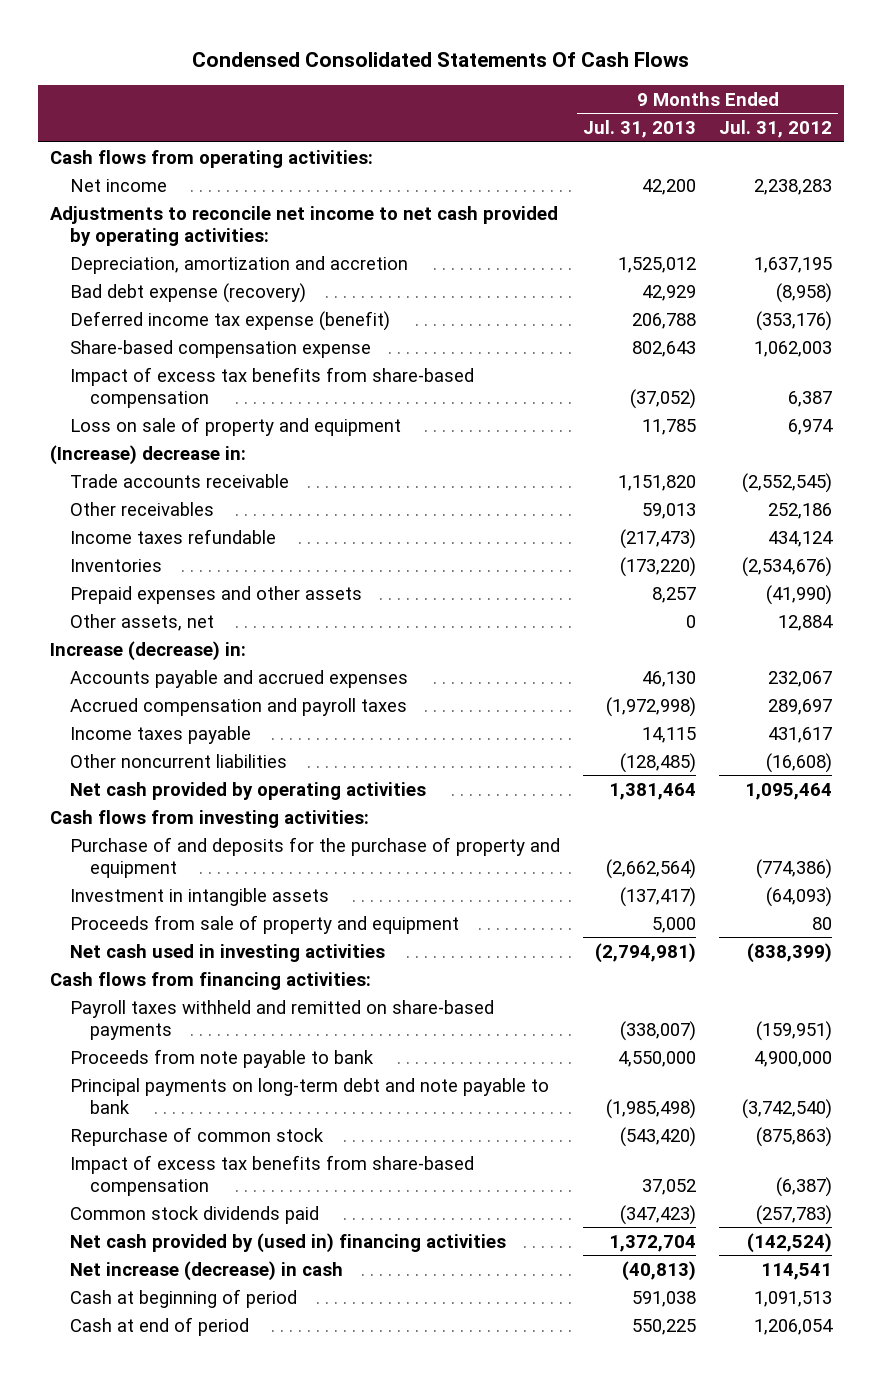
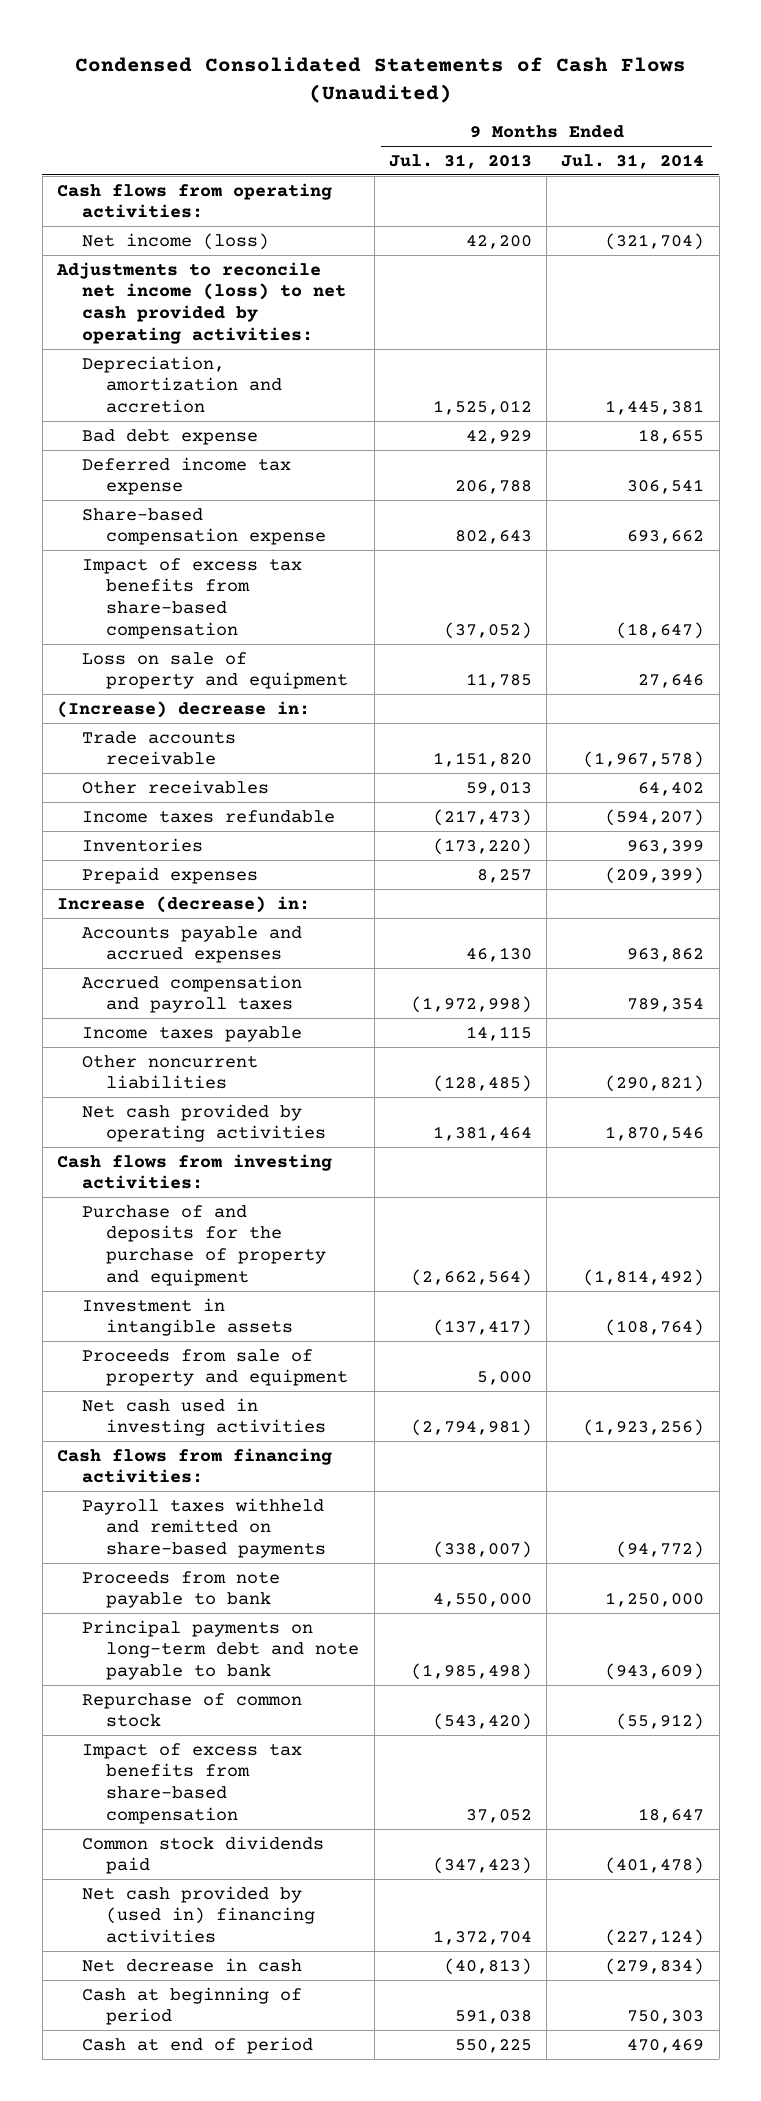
- Condensed Consolidated Statements Of Cash Flows
+ Condensed Consolidated Statements of Cash Flows (Unaudited)
- | 9 Months Ended Jul. 31, 2013 | 9 Months Ended Jul. 31, 2012
+ | 9 Months Ended Jul. 31, 2013 | 9 Months Ended Jul. 31, 2014
- Net income | 42,200 | 2,238,283
- Adjustments to reconcile net income to net cash provided by operating activities:
+ Net income (loss) | 42,200 | (321,704)
+ Adjustments to reconcile net income (loss) to net cash provided by operating activities:
- Bad debt expense (recovery) | 42,929 | (8,958)
- Deferred income tax expense (benefit) | 206,788 | (353,176)
+ Bad debt expense | 42,929 | 18,655
+ Deferred income tax expense | 206,788 | 306,541
- Prepaid expenses and other assets | 8,257 | (41,990)
- Other assets, net | 0 | 12,884
+ Prepaid expenses | 8,257 | (209,399)
- Net increase (decrease) in cash | (40,813) | 114,541
+ Net decrease in cash | (40,813) | (279,834)

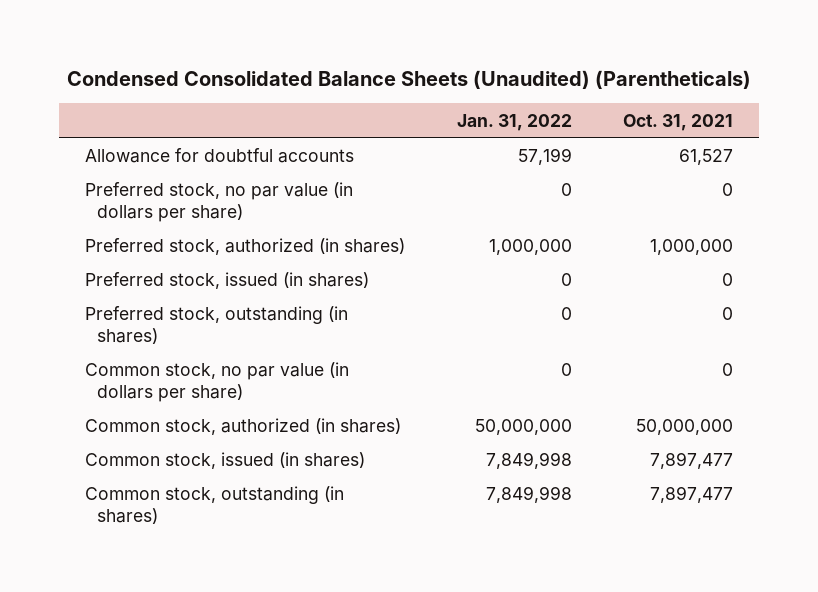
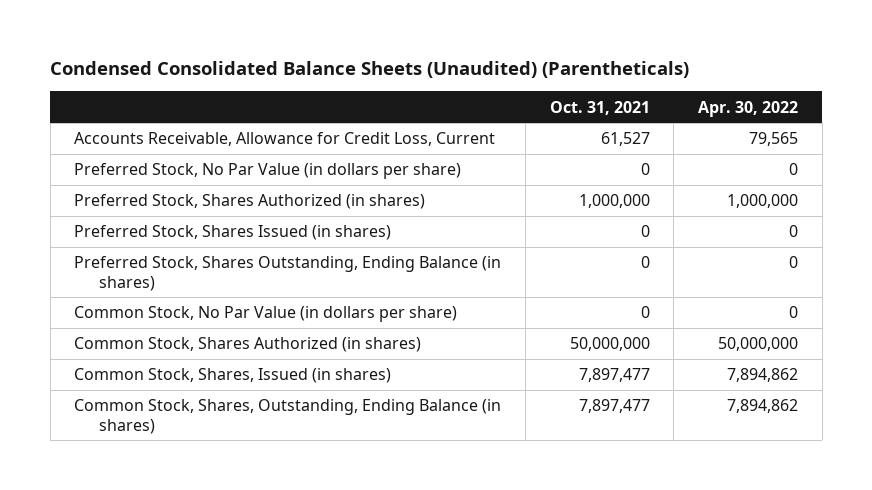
- | Jan. 31, 2022 | Oct. 31, 2021
+ | Oct. 31, 2021 | Apr. 30, 2022
- Allowance for doubtful accounts | 57,199 | 61,527
- Preferred stock, no par value (in dollars per share) | 0 | 0
- Preferred stock, authorized (in shares) | 1,000,000 | 1,000,000
- Preferred stock, issued (in shares) | 0 | 0
- Preferred stock, outstanding (in shares) | 0 | 0
- Common stock, no par value (in dollars per share) | 0 | 0
- Common stock, authorized (in shares) | 50,000,000 | 50,000,000
- Common stock, issued (in shares) | 7,849,998 | 7,897,477
- Common stock, outstanding (in shares) | 7,849,998 | 7,897,477
+ Accounts Receivable, Allowance for Credit Loss, Current | 61,527 | 79,565
+ Preferred Stock, No Par Value (in dollars per share) | 0 | 0
+ Preferred Stock, Shares Authorized (in shares) | 1,000,000 | 1,000,000
+ Preferred Stock, Shares Issued (in shares) | 0 | 0
+ Preferred Stock, Shares Outstanding, Ending Balance (in shares) | 0 | 0
+ Common Stock, No Par Value (in dollars per share) | 0 | 0
+ Common Stock, Shares Authorized (in shares) | 50,000,000 | 50,000,000
+ Common Stock, Shares, Issued (in shares) | 7,897,477 | 7,894,862
+ Common Stock, Shares, Outstanding, Ending Balance (in shares) | 7,897,477 | 7,894,862

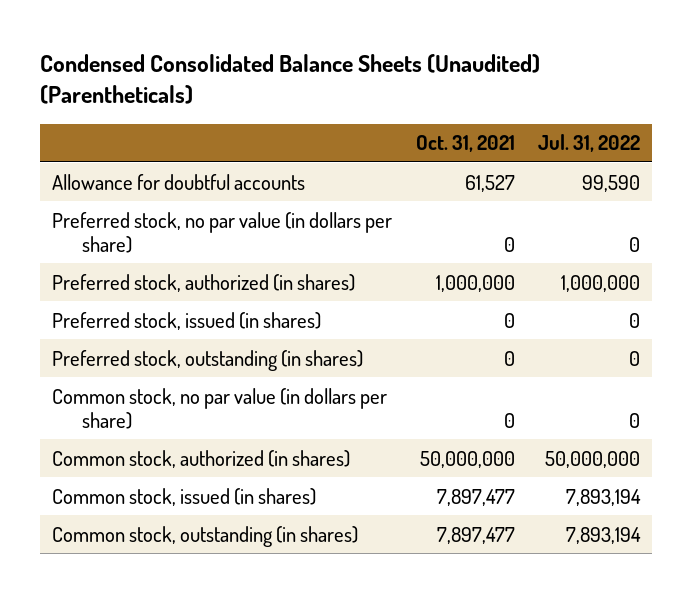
- | Oct. 31, 2021 | Apr. 30, 2022
+ | Oct. 31, 2021 | Jul. 31, 2022
- Accounts Receivable, Allowance for Credit Loss, Current | 61,527 | 79,565
- Preferred Stock, No Par Value (in dollars per share) | 0 | 0
- Preferred Stock, Shares Authorized (in shares) | 1,000,000 | 1,000,000
- Preferred Stock, Shares Issued (in shares) | 0 | 0
- Preferred Stock, Shares Outstanding, Ending Balance (in shares) | 0 | 0
- Common Stock, No Par Value (in dollars per share) | 0 | 0
- Common Stock, Shares Authorized (in shares) | 50,000,000 | 50,000,000
- Common Stock, Shares, Issued (in shares) | 7,897,477 | 7,894,862
- Common Stock, Shares, Outstanding, Ending Balance (in shares) | 7,897,477 | 7,894,862
+ Allowance for doubtful accounts | 61,527 | 99,590
+ Preferred stock, no par value (in dollars per share) | 0 | 0
+ Preferred stock, authorized (in shares) | 1,000,000 | 1,000,000
+ Preferred stock, issued (in shares) | 0 | 0
+ Preferred stock, outstanding (in shares) | 0 | 0
+ Common stock, no par value (in dollars per share) | 0 | 0
+ Common stock, authorized (in shares) | 50,000,000 | 50,000,000
+ Common stock, issued (in shares) | 7,897,477 | 7,893,194
+ Common stock, outstanding (in shares) | 7,897,477 | 7,893,194

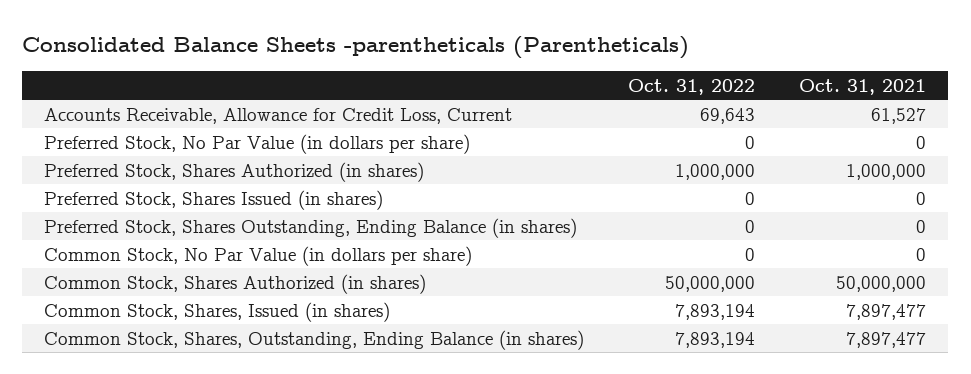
- Condensed Consolidated Balance Sheets (Unaudited) (Parentheticals)
+ Consolidated Balance Sheets -parentheticals (Parentheticals)
- | Oct. 31, 2021 | Jul. 31, 2022
+ | Oct. 31, 2022 | Oct. 31, 2021
- Allowance for doubtful accounts | 61,527 | 99,590
- Preferred stock, no par value (in dollars per share) | 0 | 0
- Preferred stock, authorized (in shares) | 1,000,000 | 1,000,000
- Preferred stock, issued (in shares) | 0 | 0
- Preferred stock, outstanding (in shares) | 0 | 0
- Common stock, no par value (in dollars per share) | 0 | 0
- Common stock, authorized (in shares) | 50,000,000 | 50,000,000
- Common stock, issued (in shares) | 7,897,477 | 7,893,194
- Common stock, outstanding (in shares) | 7,897,477 | 7,893,194
+ Accounts Receivable, Allowance for Credit Loss, Current | 69,643 | 61,527
+ Preferred Stock, No Par Value (in dollars per share) | 0 | 0
+ Preferred Stock, Shares Authorized (in shares) | 1,000,000 | 1,000,000
+ Preferred Stock, Shares Issued (in shares) | 0 | 0
+ Preferred Stock, Shares Outstanding, Ending Balance (in shares) | 0 | 0
+ Common Stock, No Par Value (in dollars per share) | 0 | 0
+ Common Stock, Shares Authorized (in shares) | 50,000,000 | 50,000,000
+ Common Stock, Shares, Issued (in shares) | 7,893,194 | 7,897,477
+ Common Stock, Shares, Outstanding, Ending Balance (in shares) | 7,893,194 | 7,897,477

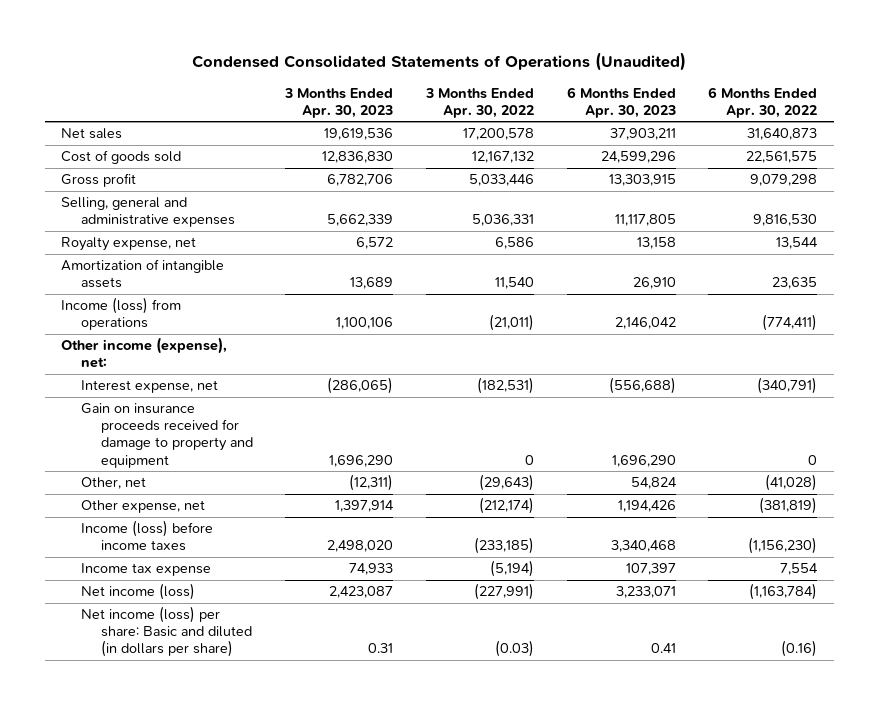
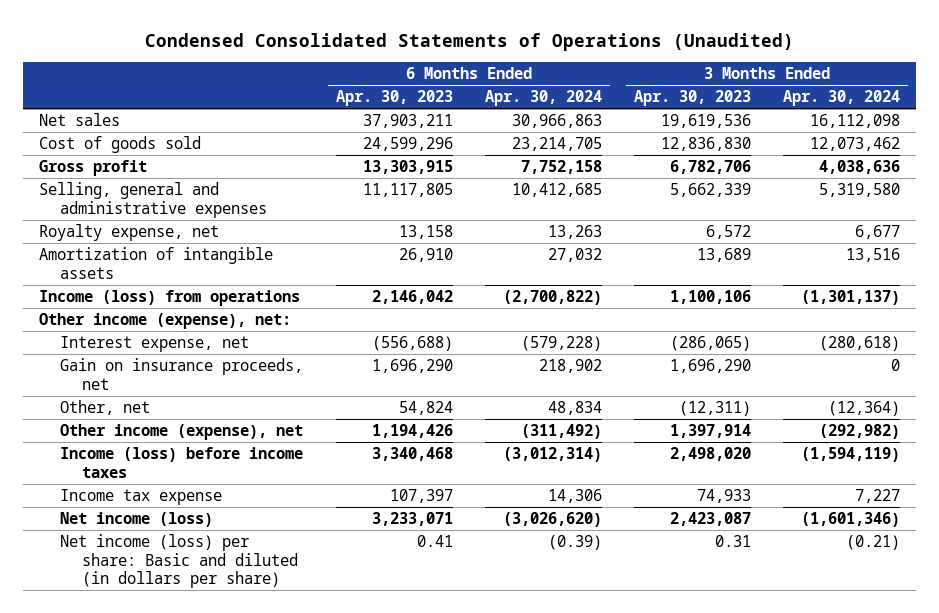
- | 3 Months Ended Apr. 30, 2023 | 3 Months Ended Apr. 30, 2022 | 6 Months Ended Apr. 30, 2023 | 6 Months Ended Apr. 30, 2022
+ | 6 Months Ended Apr. 30, 2023 | 6 Months Ended Apr. 30, 2024 | 3 Months Ended Apr. 30, 2023 | 3 Months Ended Apr. 30, 2024
- Gain on insurance proceeds received for damage to property and equipment | 1,696,290 | 0 | 1,696,290 | 0
+ Gain on insurance proceeds, net | 1,696,290 | 218,902 | 1,696,290 | 0
- Other expense, net | 1,397,914 | (212,174) | 1,194,426 | (381,819)
+ Other income (expense), net | 1,194,426 | (311,492) | 1,397,914 | (292,982)

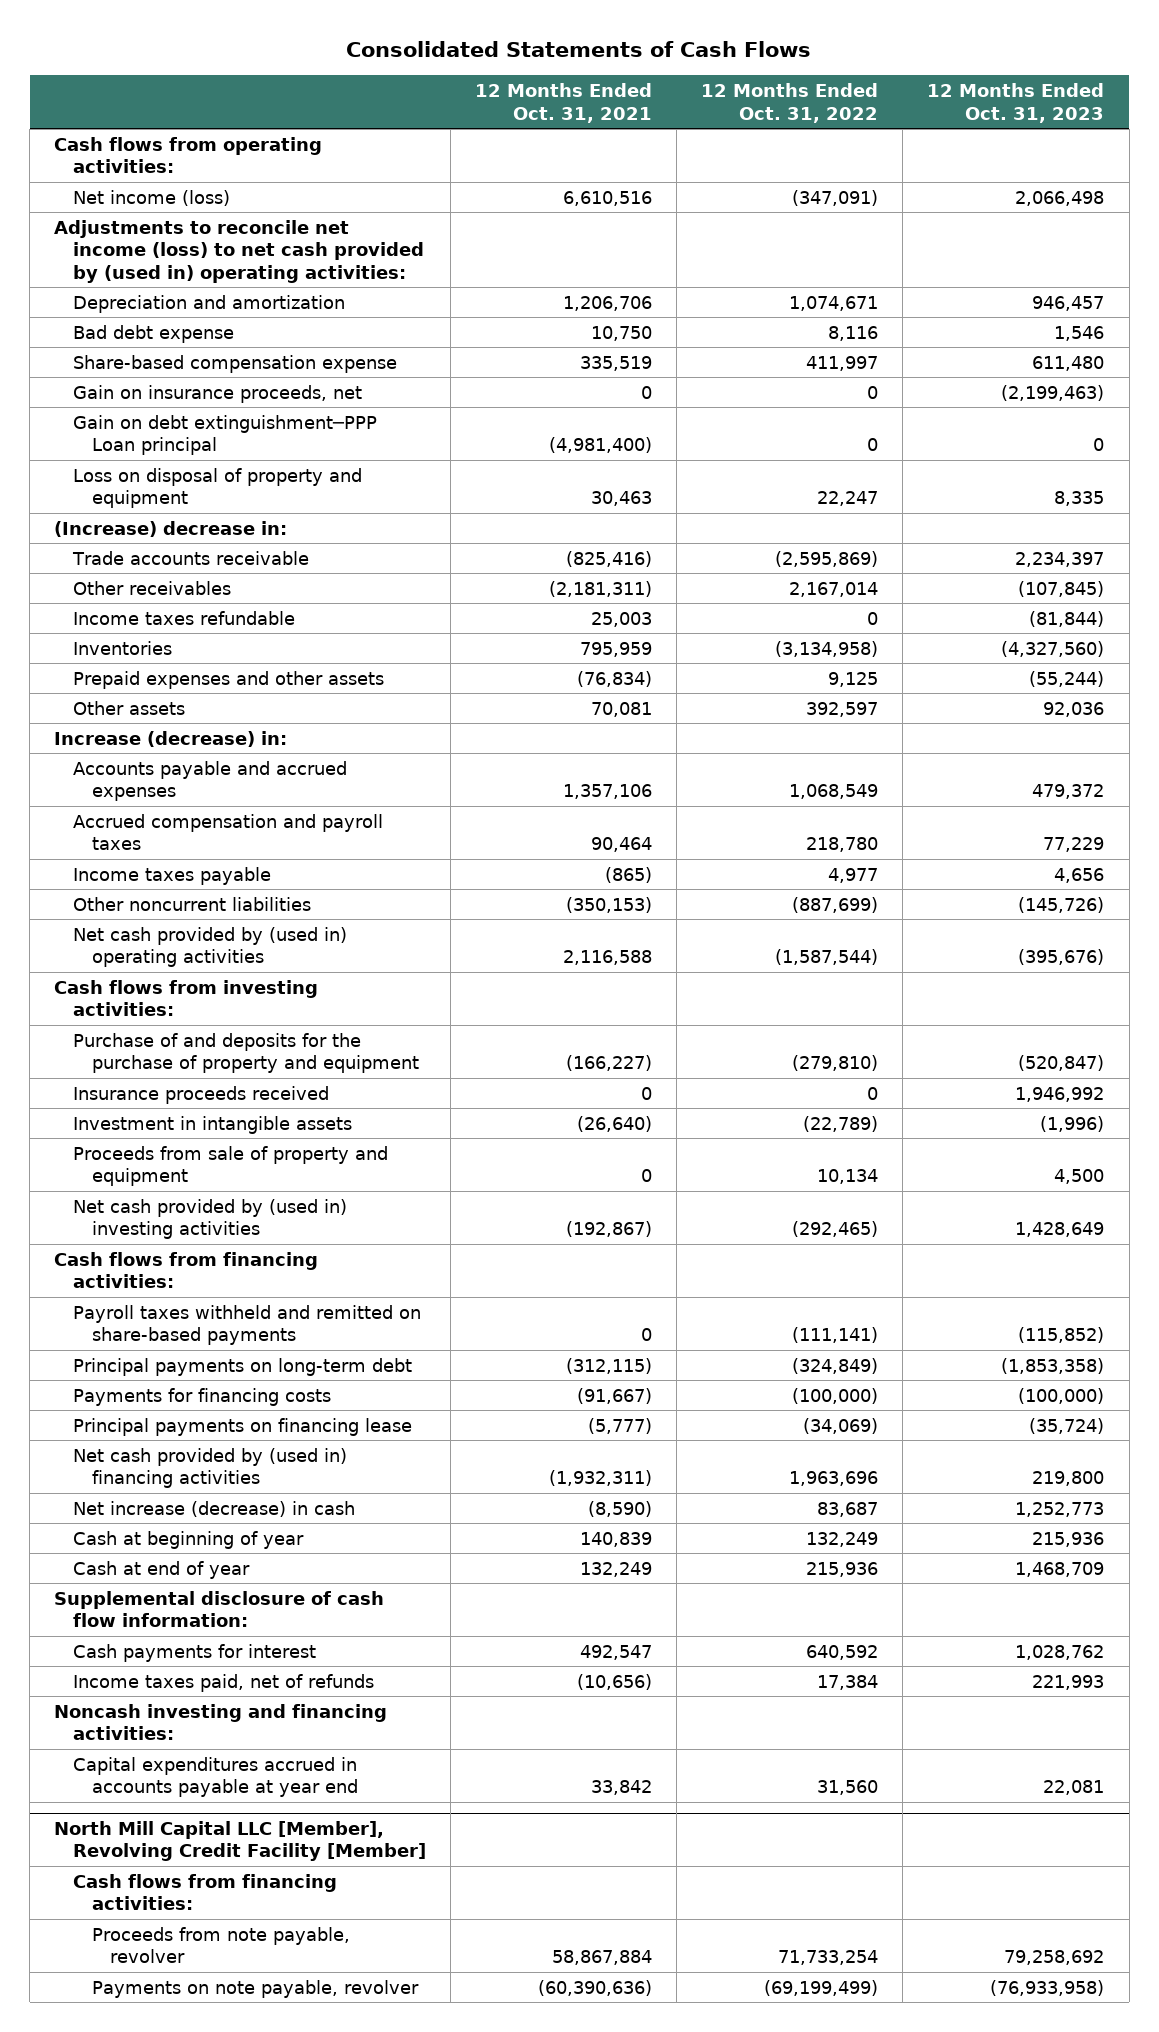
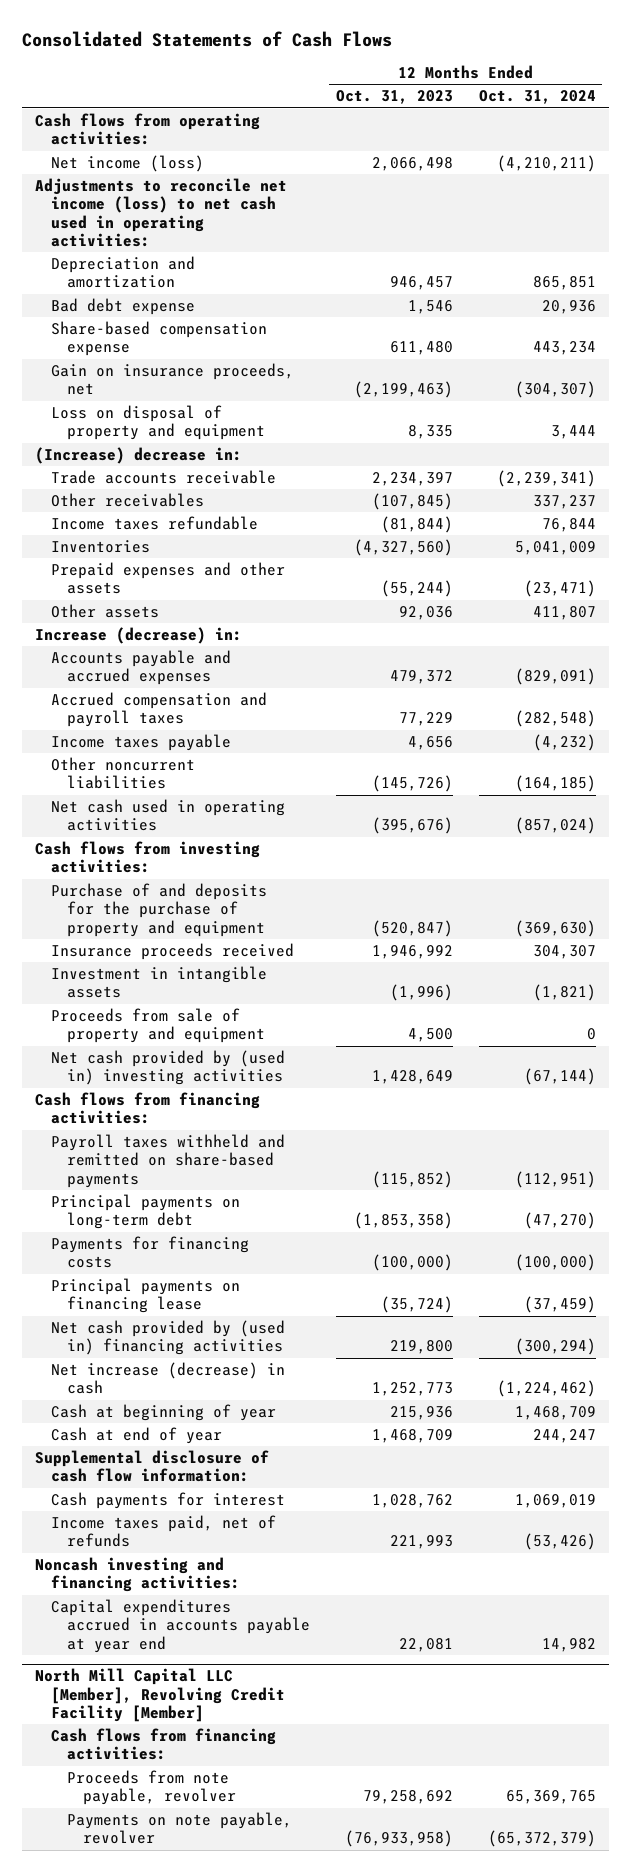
- | 12 Months Ended Oct. 31, 2021 | 12 Months Ended Oct. 31, 2022 | 12 Months Ended Oct. 31, 2023
+ | 12 Months Ended Oct. 31, 2023 | 12 Months Ended Oct. 31, 2024
- Adjustments to reconcile net income (loss) to net cash provided by (used in) operating activities:
+ Adjustments to reconcile net income (loss) to net cash used in operating activities:
- Gain on debt extinguishment─PPP Loan principal | (4,981,400) | 0 | 0
- Net cash provided by (used in) operating activities | 2,116,588 | (1,587,544) | (395,676)
+ Net cash used in operating activities | (395,676) | (857,024)

